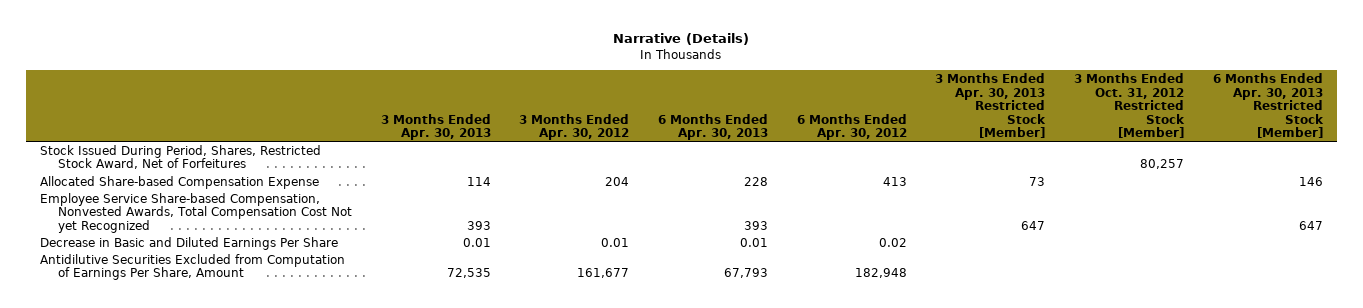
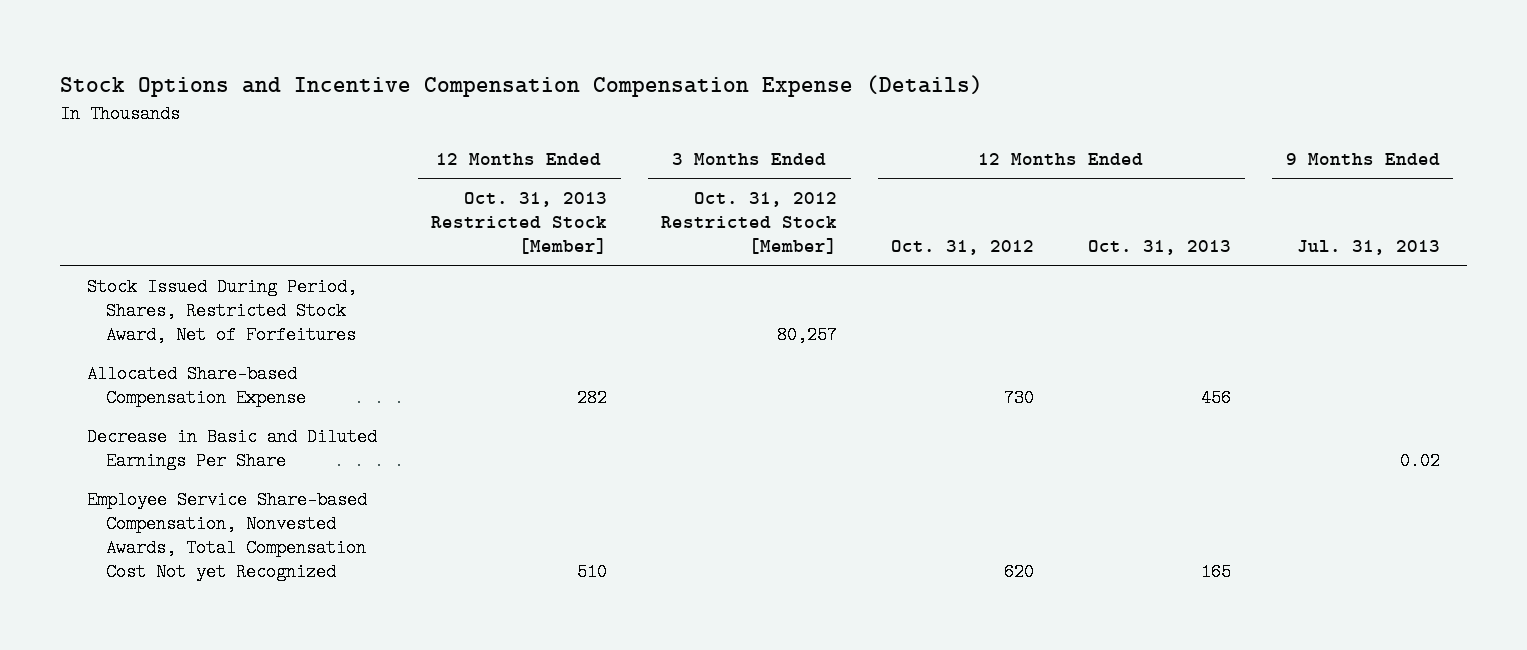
- Narrative (Details)
+ Stock Options and Incentive Compensation Compensation Expense (Details)
- | 3 Months Ended Apr. 30, 2013 | 3 Months Ended Apr. 30, 2012 | 6 Months Ended Apr. 30, 2013 | 6 Months Ended Apr. 30, 2012 | 3 Months Ended Apr. 30, 2013 Restricted Stock [Member] | 3 Months Ended Oct. 31, 2012 Restricted Stock [Member] | 6 Months Ended Apr. 30, 2013 Restricted Stock [Member]
+ | 12 Months Ended Oct. 31, 2013 Restricted Stock [Member] | 3 Months Ended Oct. 31, 2012 Restricted Stock [Member] | 12 Months Ended Oct. 31, 2012 | 12 Months Ended Oct. 31, 2013 | 9 Months Ended Jul. 31, 2013
- Antidilutive Securities Excluded from Computation of Earnings Per Share, Amount | 72,535 | 161,677 | 67,793 | 182,948 | | |
moved down: Employee Service Share-based Compensation, Nonvested Awards, Total Compensation Cost Not yet Recognized | 510 | | 620 | 165 |

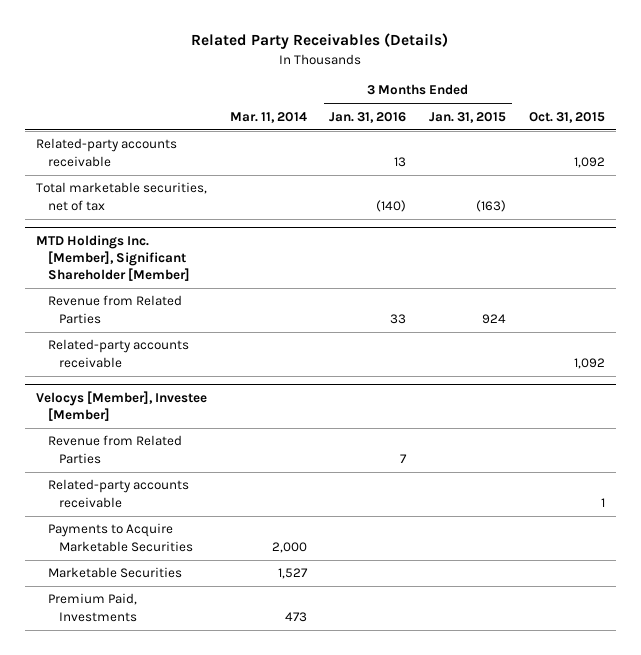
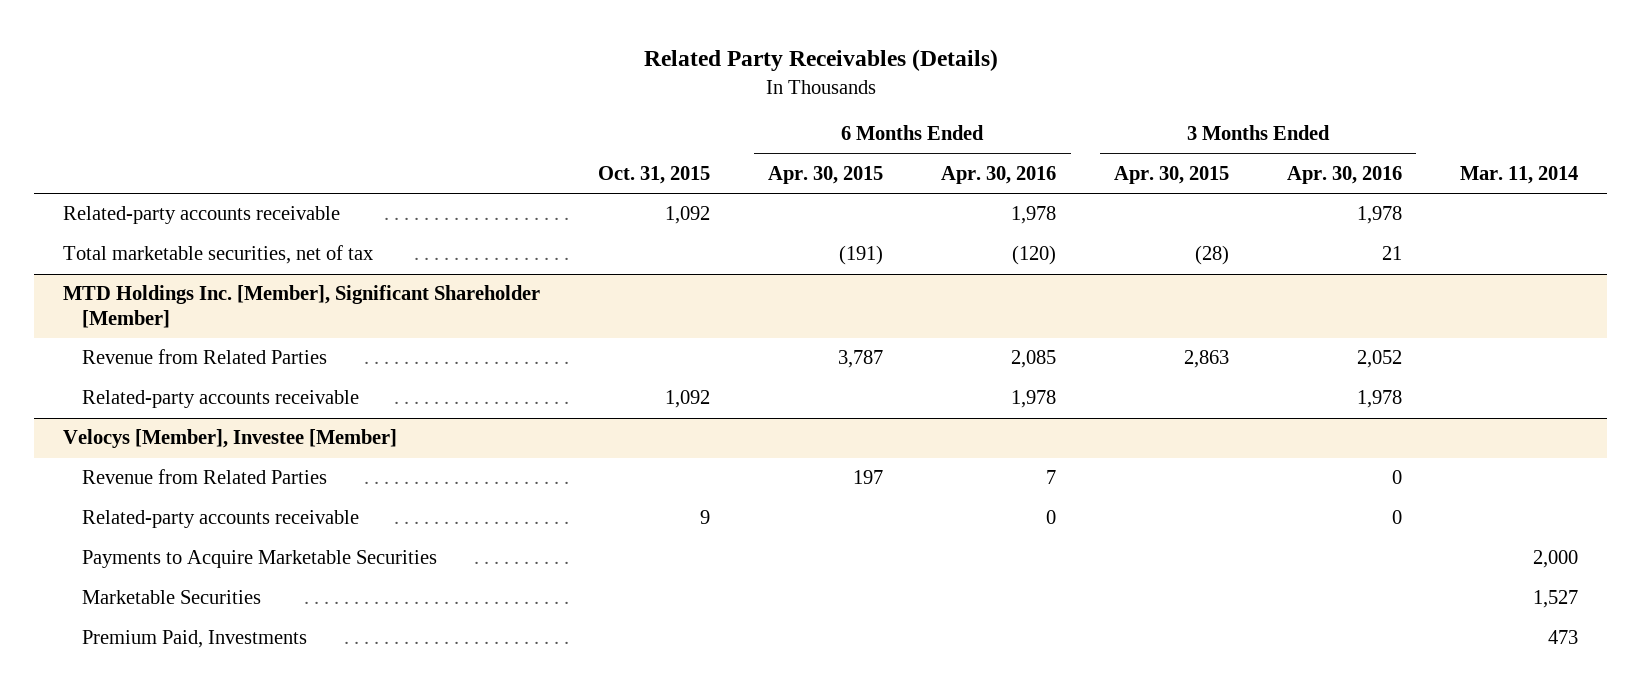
- | Mar. 11, 2014 | 3 Months Ended Jan. 31, 2016 | 3 Months Ended Jan. 31, 2015 | Oct. 31, 2015
+ | Oct. 31, 2015 | 6 Months Ended Apr. 30, 2015 | 6 Months Ended Apr. 30, 2016 | 3 Months Ended Apr. 30, 2015 | 3 Months Ended Apr. 30, 2016 | Mar. 11, 2014
@ Velocys [Member], Investee [Member]
- Related-party accounts receivable | | | | 1
+ Related-party accounts receivable | 9 | | 0 | | 0 |

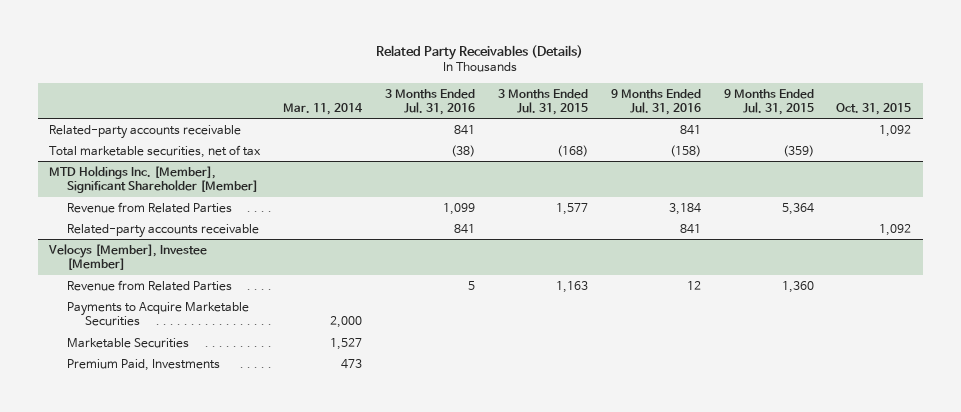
- | Oct. 31, 2015 | 6 Months Ended Apr. 30, 2015 | 6 Months Ended Apr. 30, 2016 | 3 Months Ended Apr. 30, 2015 | 3 Months Ended Apr. 30, 2016 | Mar. 11, 2014
+ | Mar. 11, 2014 | 3 Months Ended Jul. 31, 2016 | 3 Months Ended Jul. 31, 2015 | 9 Months Ended Jul. 31, 2016 | 9 Months Ended Jul. 31, 2015 | Oct. 31, 2015
@ Velocys [Member], Investee [Member]
- Related-party accounts receivable | 9 | | 0 | | 0 |

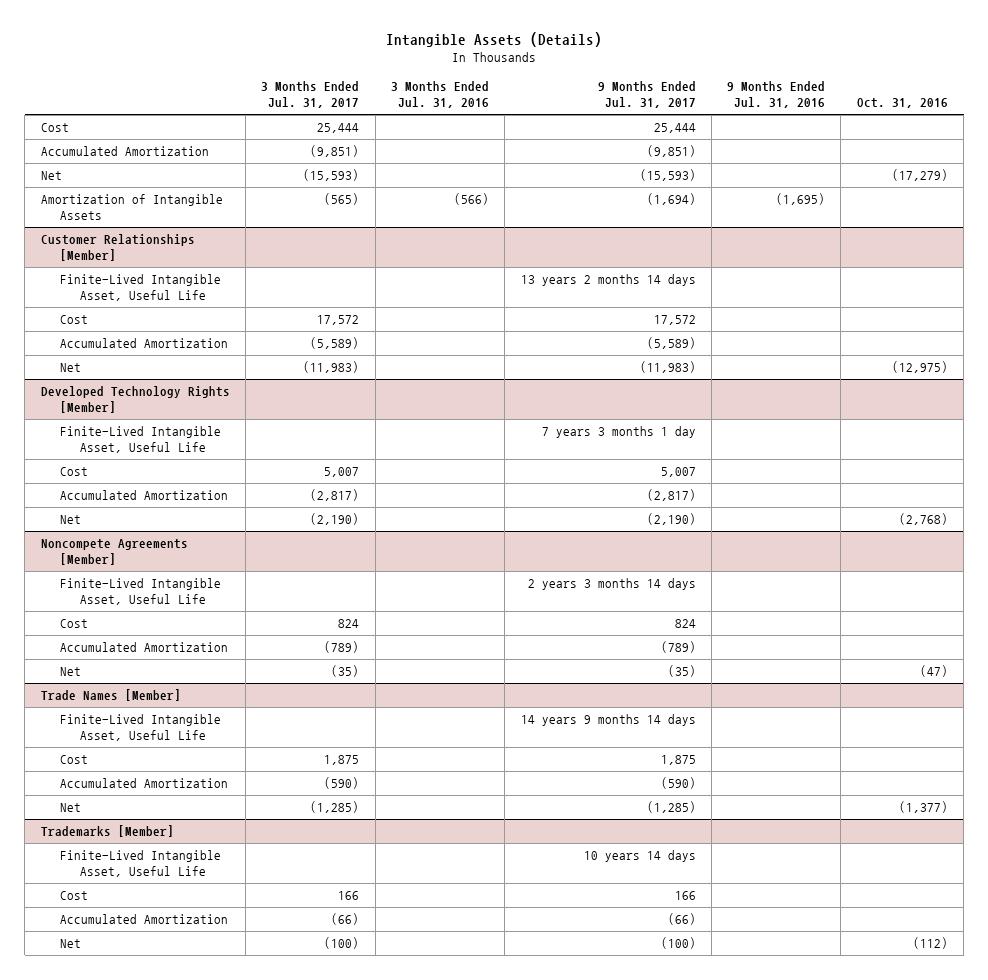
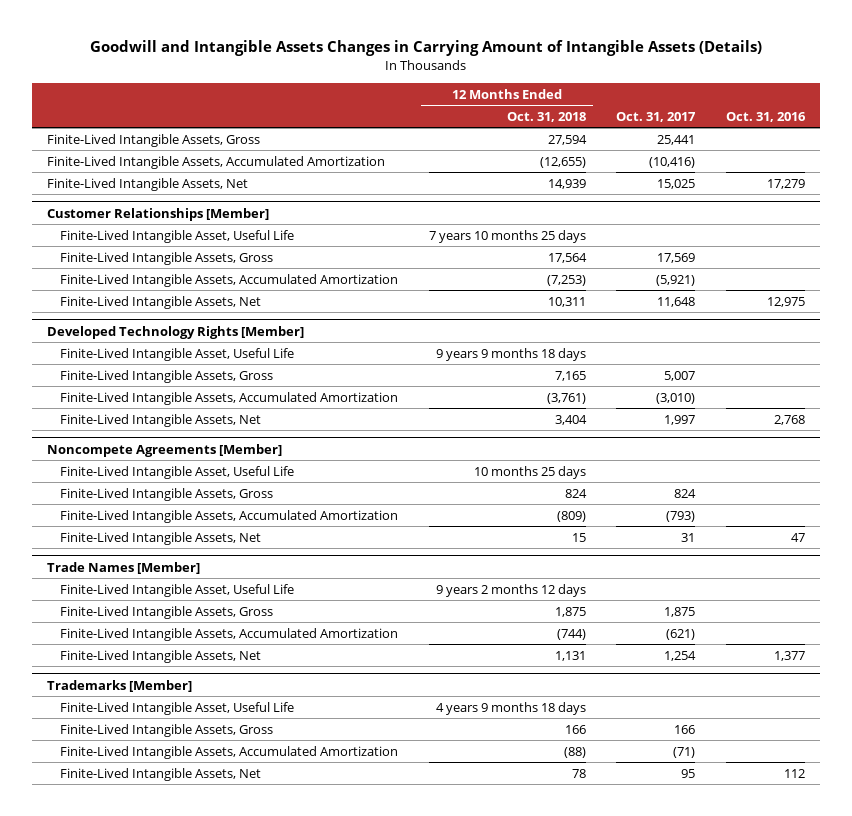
- Intangible Assets (Details)
+ Goodwill and Intangible Assets Changes in Carrying Amount of Intangible Assets (Details)
- | 3 Months Ended Jul. 31, 2017 | 3 Months Ended Jul. 31, 2016 | 9 Months Ended Jul. 31, 2017 | 9 Months Ended Jul. 31, 2016 | Oct. 31, 2016
+ | 12 Months Ended Oct. 31, 2018 | Oct. 31, 2017 | Oct. 31, 2016
- Cost | 25,444 | | 25,444 | |
- Accumulated Amortization | (9,851) | | (9,851) | |
- Net | (15,593) | | (15,593) | | (17,279)
- Amortization of Intangible Assets | (565) | (566) | (1,694) | (1,695) |
+ Finite-Lived Intangible Assets, Gross | 27,594 | 25,441 |
+ Finite-Lived Intangible Assets, Accumulated Amortization | (12,655) | (10,416) |
+ Finite-Lived Intangible Assets, Net | 14,939 | 15,025 | 17,279
@ Customer Relationships [Member]
- Cost | 17,572 | | 17,572 | |
- Accumulated Amortization | (5,589) | | (5,589) | |
- Net | (11,983) | | (11,983) | | (12,975)
+ Finite-Lived Intangible Assets, Gross | 17,564 | 17,569 |
+ Finite-Lived Intangible Assets, Accumulated Amortization | (7,253) | (5,921) |
+ Finite-Lived Intangible Assets, Net | 10,311 | 11,648 | 12,975
@ Developed Technology Rights [Member]
- Cost | 5,007 | | 5,007 | |
- Accumulated Amortization | (2,817) | | (2,817) | |
- Net | (2,190) | | (2,190) | | (2,768)
+ Finite-Lived Intangible Assets, Gross | 7,165 | 5,007 |
+ Finite-Lived Intangible Assets, Accumulated Amortization | (3,761) | (3,010) |
+ Finite-Lived Intangible Assets, Net | 3,404 | 1,997 | 2,768
@ Noncompete Agreements [Member]
- Cost | 824 | | 824 | |
- Accumulated Amortization | (789) | | (789) | |
- Net | (35) | | (35) | | (47)
+ Finite-Lived Intangible Assets, Gross | 824 | 824 |
+ Finite-Lived Intangible Assets, Accumulated Amortization | (809) | (793) |
+ Finite-Lived Intangible Assets, Net | 15 | 31 | 47
@ Trade Names [Member]
- Cost | 1,875 | | 1,875 | |
- Accumulated Amortization | (590) | | (590) | |
- Net | (1,285) | | (1,285) | | (1,377)
+ Finite-Lived Intangible Assets, Gross | 1,875 | 1,875 |
+ Finite-Lived Intangible Assets, Accumulated Amortization | (744) | (621) |
+ Finite-Lived Intangible Assets, Net | 1,131 | 1,254 | 1,377
@ Trademarks [Member]
- Cost | 166 | | 166 | |
- Accumulated Amortization | (66) | | (66) | |
- Net | (100) | | (100) | | (112)
+ Finite-Lived Intangible Assets, Gross | 166 | 166 |
+ Finite-Lived Intangible Assets, Accumulated Amortization | (88) | (71) |
+ Finite-Lived Intangible Assets, Net | 78 | 95 | 112

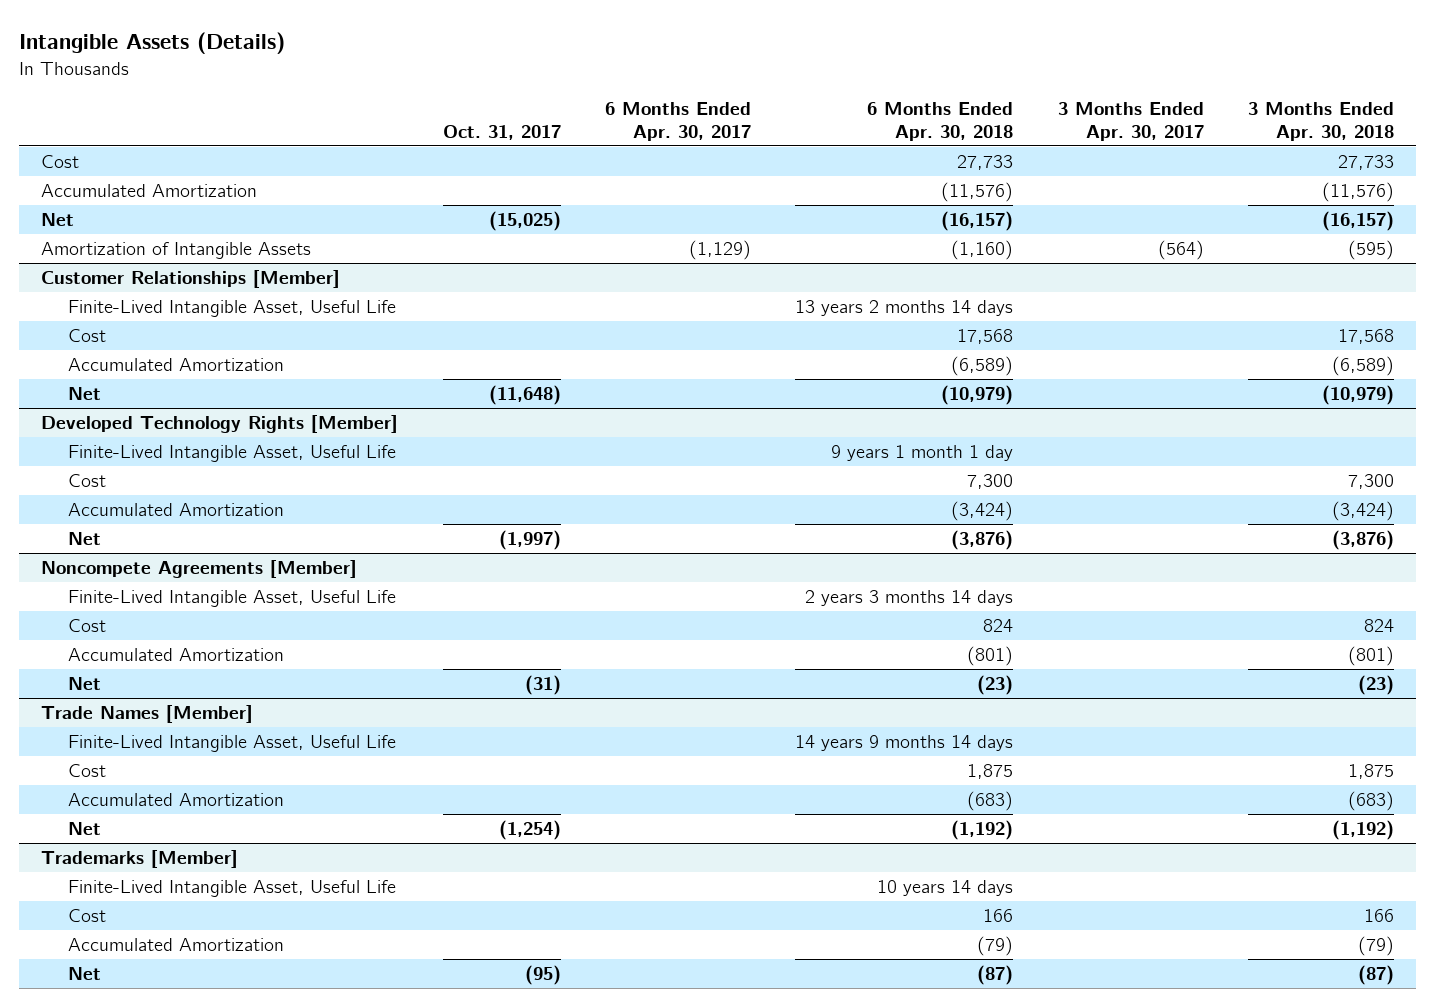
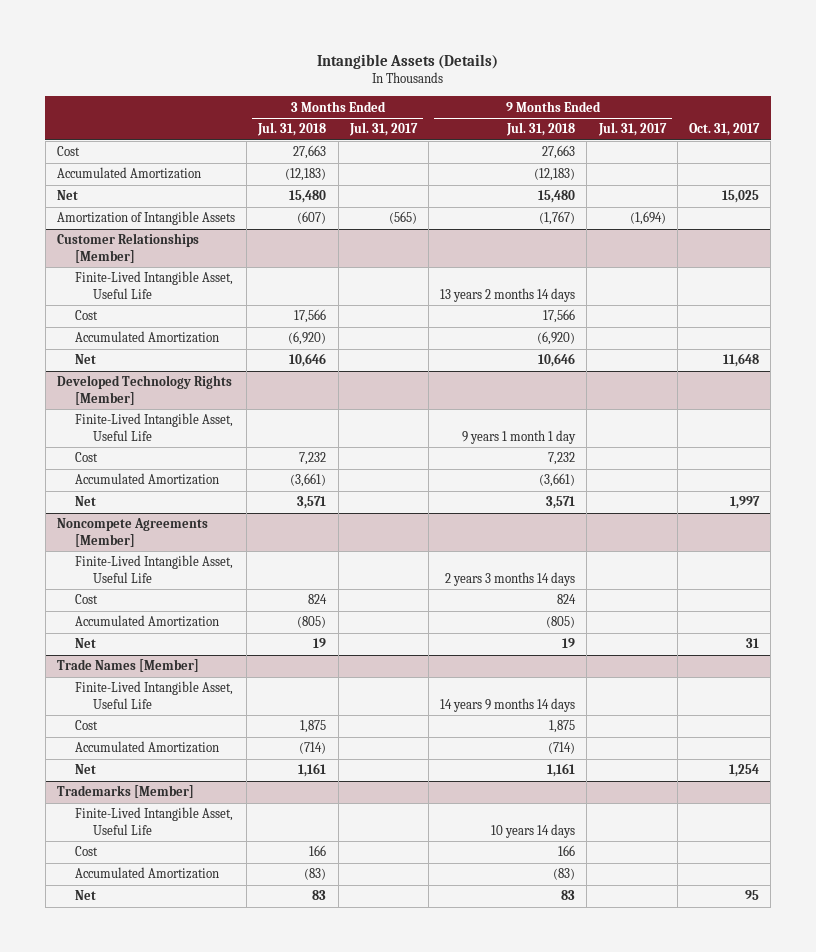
- | Oct. 31, 2017 | 6 Months Ended Apr. 30, 2017 | 6 Months Ended Apr. 30, 2018 | 3 Months Ended Apr. 30, 2017 | 3 Months Ended Apr. 30, 2018
+ | 3 Months Ended Jul. 31, 2018 | 3 Months Ended Jul. 31, 2017 | 9 Months Ended Jul. 31, 2018 | 9 Months Ended Jul. 31, 2017 | Oct. 31, 2017
- Net | (15,025) | | (16,157) | | (16,157)
+ Net | 15,480 | | 15,480 | | 15,025
@ Customer Relationships [Member]
- Net | (11,648) | | (10,979) | | (10,979)
+ Net | 10,646 | | 10,646 | | 11,648
@ Developed Technology Rights [Member]
- Net | (1,997) | | (3,876) | | (3,876)
+ Net | 3,571 | | 3,571 | | 1,997
@ Noncompete Agreements [Member]
- Net | (31) | | (23) | | (23)
+ Net | 19 | | 19 | | 31
@ Trade Names [Member]
- Net | (1,254) | | (1,192) | | (1,192)
+ Net | 1,161 | | 1,161 | | 1,254
@ Trademarks [Member]
- Net | (95) | | (87) | | (87)
+ Net | 83 | | 83 | | 95

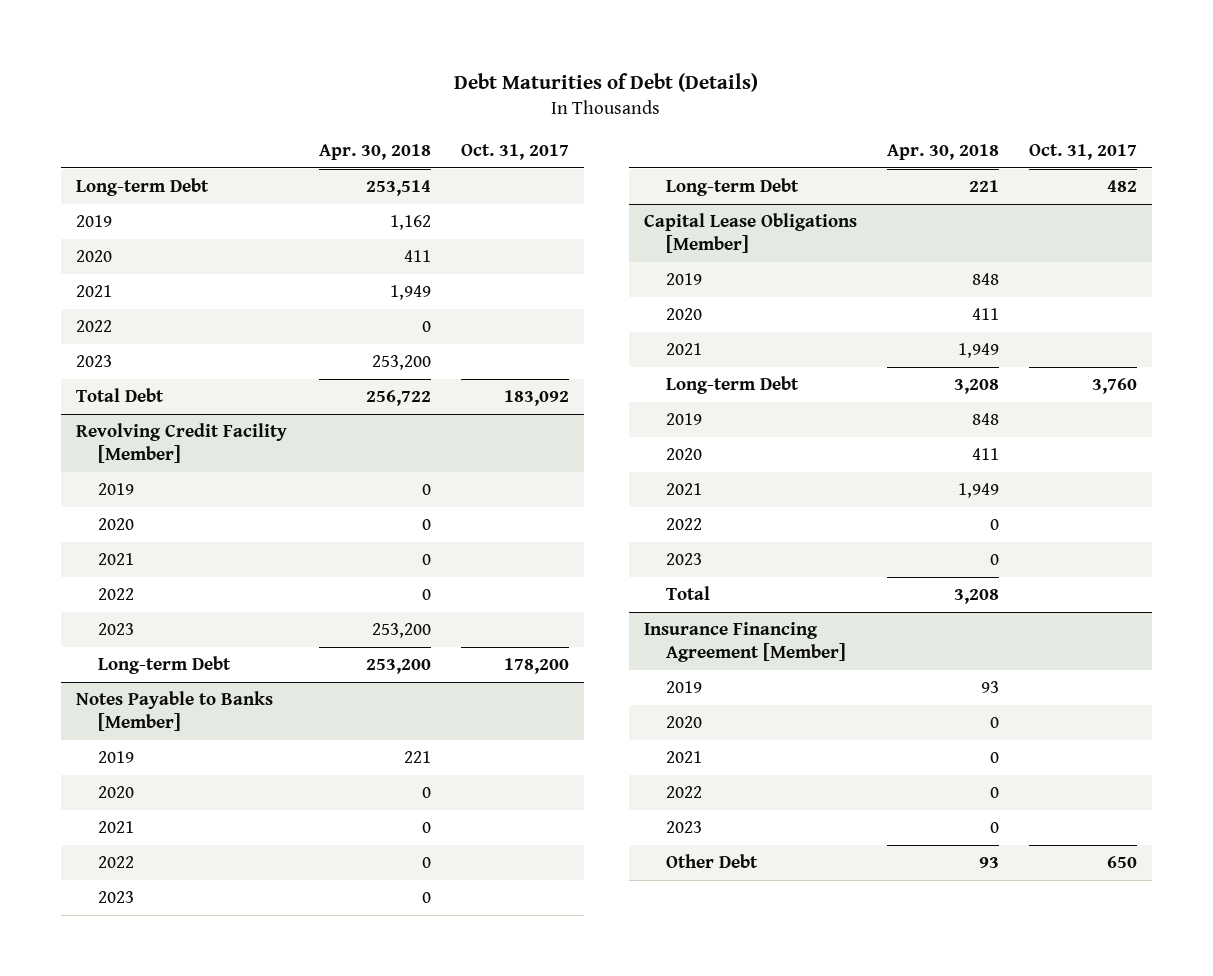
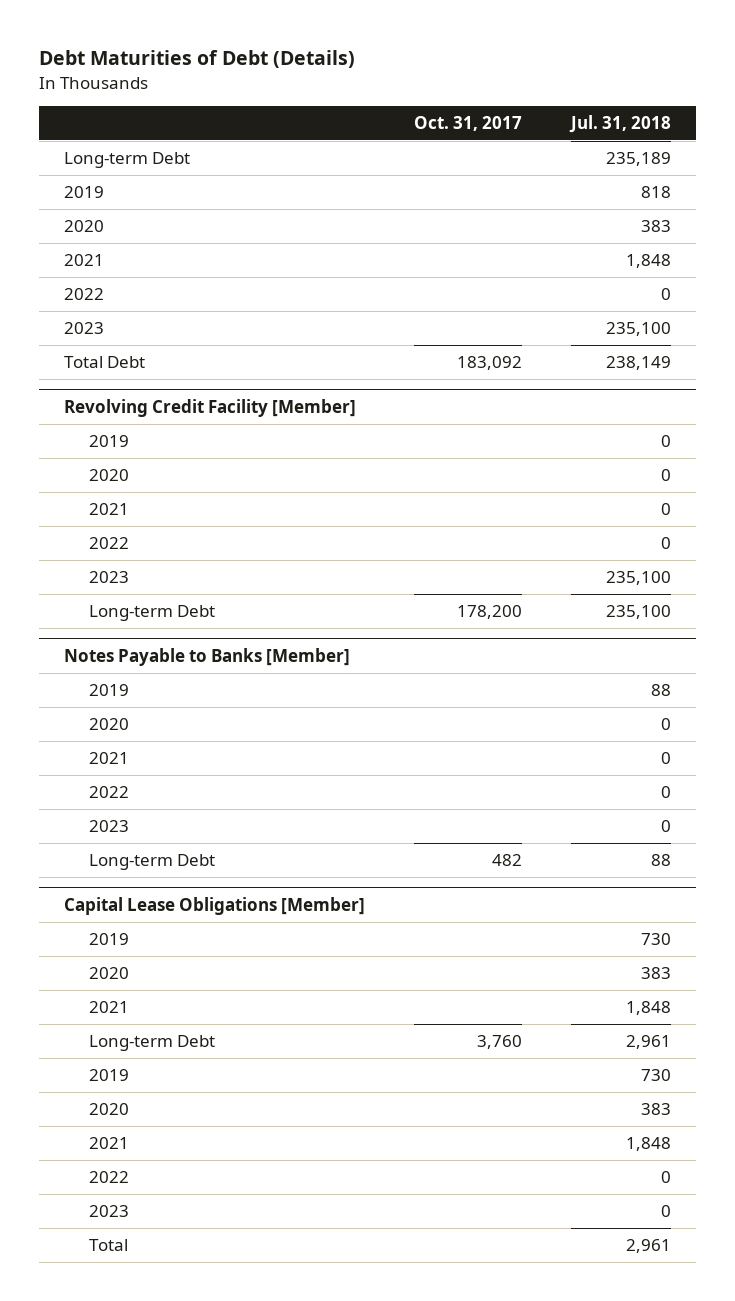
- | Apr. 30, 2018 | Oct. 31, 2017
+ | Oct. 31, 2017 | Jul. 31, 2018
- Insurance Financing Agreement [Member]
- 2019 | 93 |
- 2020 | 0 |
- 2021 | 0 |
- 2022 | 0 |
- 2023 | 0 |
- Other Debt | 93 | 650

